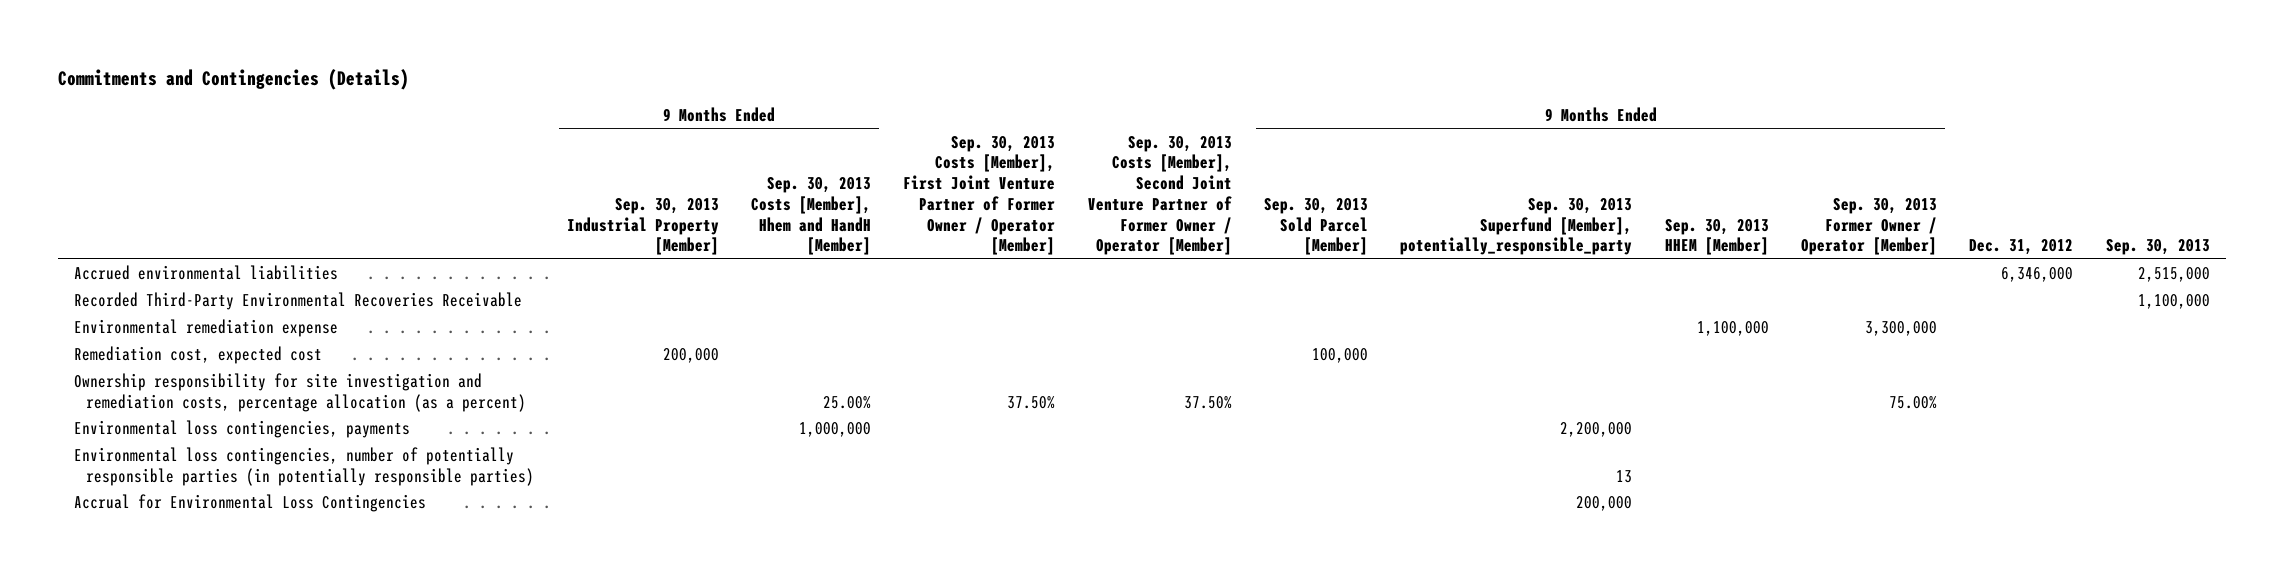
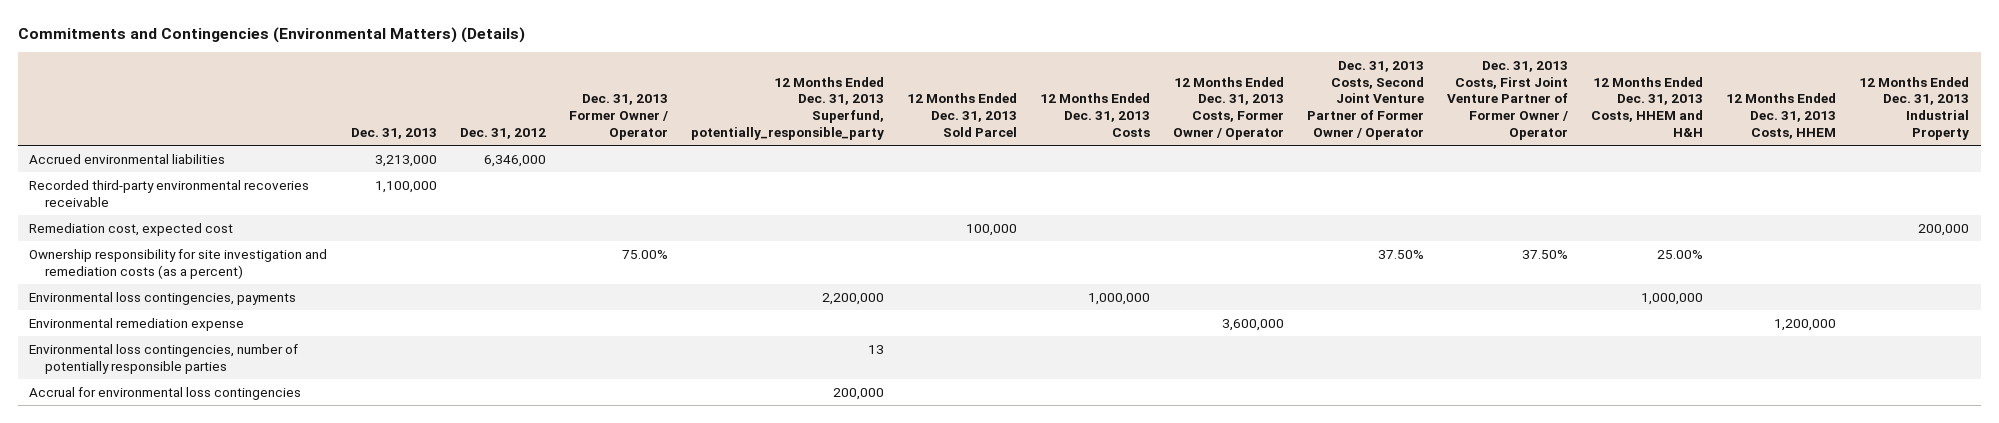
- Commitments and Contingencies (Details)
+ Commitments and Contingencies (Environmental Matters) (Details)
- | 9 Months Ended Sep. 30, 2013 Industrial Property [Member] | 9 Months Ended Sep. 30, 2013 Costs [Member], Hhem and HandH [Member] | Sep. 30, 2013 Costs [Member], First Joint Venture Partner of Former Owner / Operator [Member] | Sep. 30, 2013 Costs [Member], Second Joint Venture Partner of Former Owner / Operator [Member] | 9 Months Ended Sep. 30, 2013 Sold Parcel [Member] | 9 Months Ended Sep. 30, 2013 Superfund [Member], potentially_responsible_party | 9 Months Ended Sep. 30, 2013 HHEM [Member] | 9 Months Ended Sep. 30, 2013 Former Owner / Operator [Member] | Dec. 31, 2012 | Sep. 30, 2013
+ | Dec. 31, 2013 | Dec. 31, 2012 | Dec. 31, 2013 Former Owner / Operator | 12 Months Ended Dec. 31, 2013 Superfund, potentially_responsible_party | 12 Months Ended Dec. 31, 2013 Sold Parcel | 12 Months Ended Dec. 31, 2013 Costs | 12 Months Ended Dec. 31, 2013 Costs, Former Owner / Operator | Dec. 31, 2013 Costs, Second Joint Venture Partner of Former Owner / Operator | Dec. 31, 2013 Costs, First Joint Venture Partner of Former Owner / Operator | 12 Months Ended Dec. 31, 2013 Costs, HHEM and H&H | 12 Months Ended Dec. 31, 2013 Costs, HHEM | 12 Months Ended Dec. 31, 2013 Industrial Property
- Recorded Third-Party Environmental Recoveries Receivable | | | | | | | | | | 1,100,000
+ Recorded third-party environmental recoveries receivable | 1,100,000 | | | | | | | | | | |
- Ownership responsibility for site investigation and remediation costs, percentage allocation (as a percent) | | 25.00% | 37.50% | 37.50% | | | | 75.00% | |
+ Ownership responsibility for site investigation and remediation costs (as a percent) | | | 75.00% | | | | | 37.50% | 37.50% | 25.00% | |
- Environmental loss contingencies, number of potentially responsible parties (in potentially responsible parties) | | | | | | 13 | | | |
- Accrual for Environmental Loss Contingencies | | | | | | 200,000 | | | |
moved down: Environmental remediation expense | | | | | | | 3,600,000 | | | | 1,200,000 |
+ Environmental loss contingencies, number of potentially responsible parties | | | | 13 | | | | | | | |
+ Accrual for environmental loss contingencies | | | | 200,000 | | | | | | | |

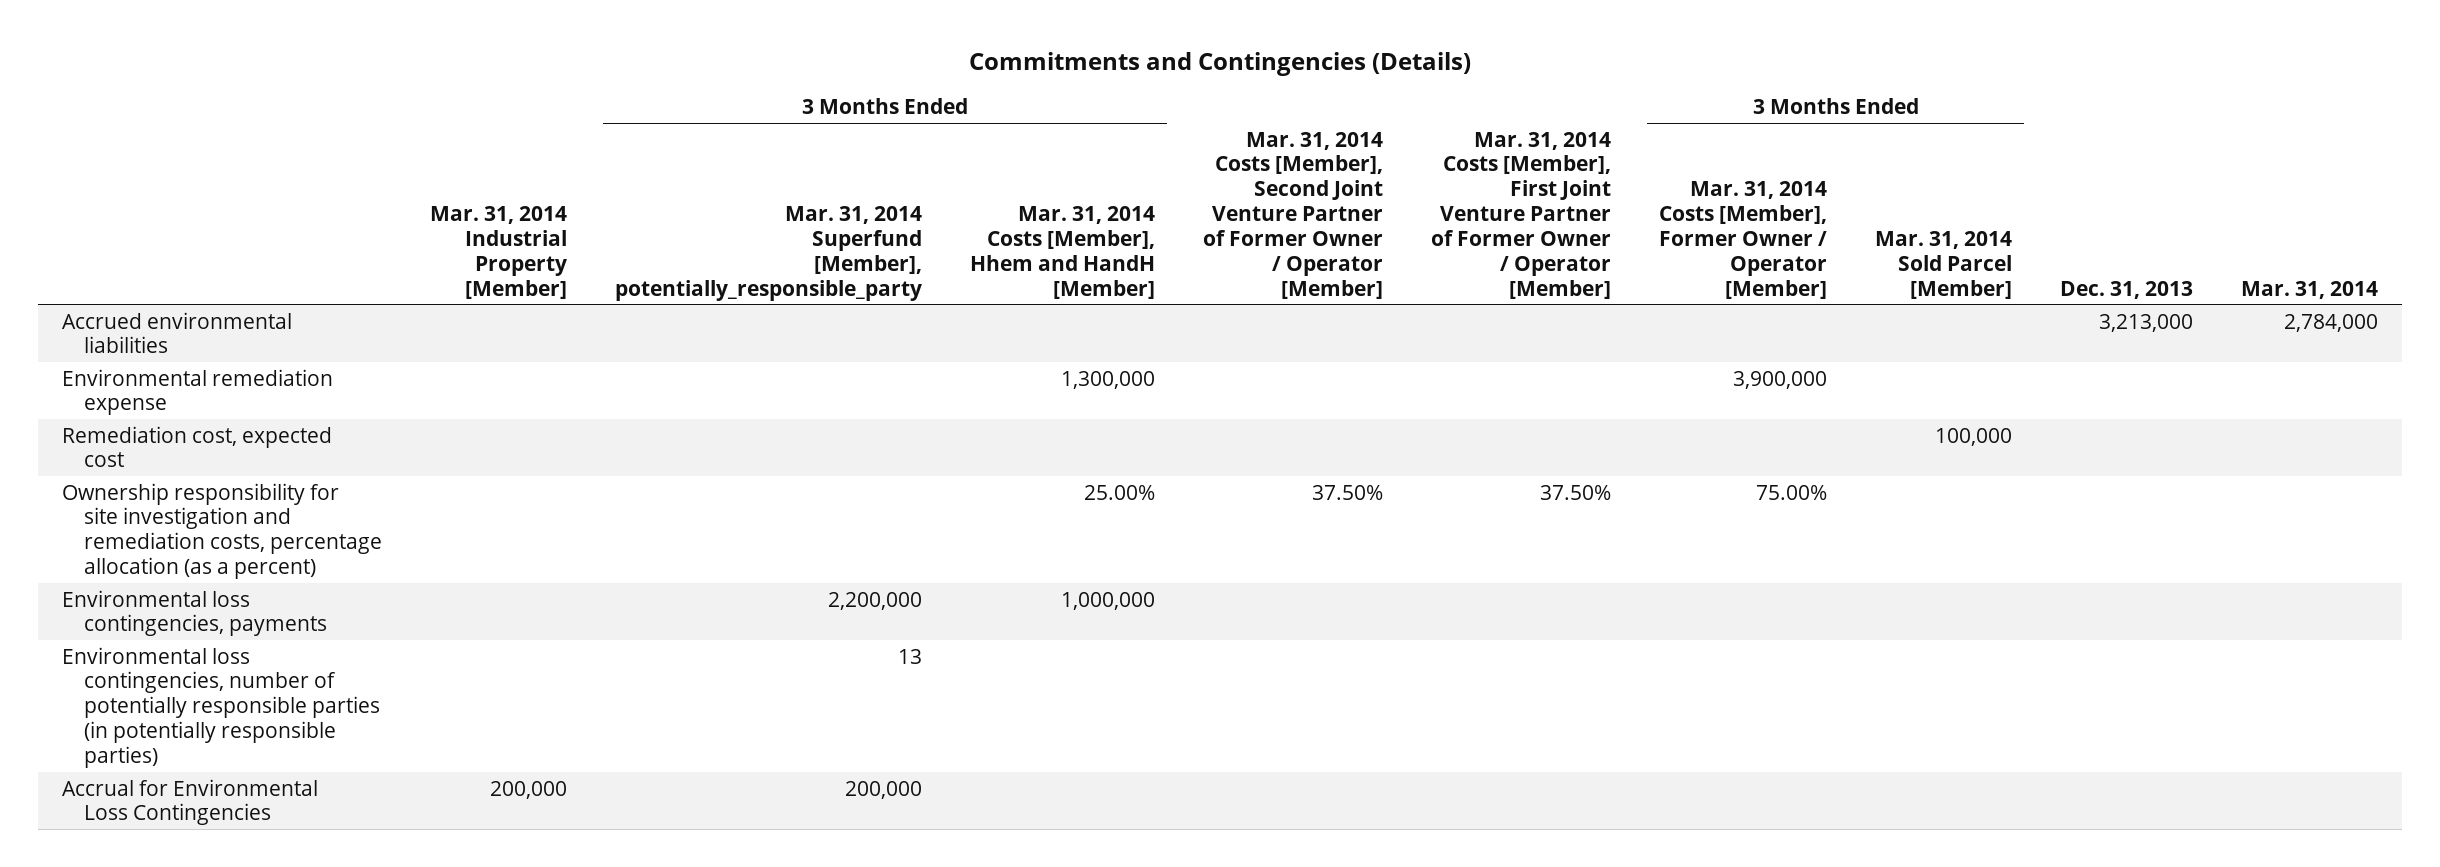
- Commitments and Contingencies (Environmental Matters) (Details)
+ Commitments and Contingencies (Details)
- | Dec. 31, 2013 | Dec. 31, 2012 | Dec. 31, 2013 Former Owner / Operator | 12 Months Ended Dec. 31, 2013 Superfund, potentially_responsible_party | 12 Months Ended Dec. 31, 2013 Sold Parcel | 12 Months Ended Dec. 31, 2013 Costs | 12 Months Ended Dec. 31, 2013 Costs, Former Owner / Operator | Dec. 31, 2013 Costs, Second Joint Venture Partner of Former Owner / Operator | Dec. 31, 2013 Costs, First Joint Venture Partner of Former Owner / Operator | 12 Months Ended Dec. 31, 2013 Costs, HHEM and H&H | 12 Months Ended Dec. 31, 2013 Costs, HHEM | 12 Months Ended Dec. 31, 2013 Industrial Property
+ | Mar. 31, 2014 Industrial Property [Member] | 3 Months Ended Mar. 31, 2014 Superfund [Member], potentially_responsible_party | 3 Months Ended Mar. 31, 2014 Costs [Member], Hhem and HandH [Member] | Mar. 31, 2014 Costs [Member], Second Joint Venture Partner of Former Owner / Operator [Member] | Mar. 31, 2014 Costs [Member], First Joint Venture Partner of Former Owner / Operator [Member] | 3 Months Ended Mar. 31, 2014 Costs [Member], Former Owner / Operator [Member] | 3 Months Ended Mar. 31, 2014 Sold Parcel [Member] | Dec. 31, 2013 | Mar. 31, 2014
- Recorded third-party environmental recoveries receivable | 1,100,000 | | | | | | | | | | |
moved up: Environmental remediation expense | | | 1,300,000 | | | 3,900,000 | | |
- Ownership responsibility for site investigation and remediation costs (as a percent) | | | 75.00% | | | | | 37.50% | 37.50% | 25.00% | |
+ Ownership responsibility for site investigation and remediation costs, percentage allocation (as a percent) | | | 25.00% | 37.50% | 37.50% | 75.00% | | |
- Environmental loss contingencies, number of potentially responsible parties | | | | 13 | | | | | | | |
- Accrual for environmental loss contingencies | | | | 200,000 | | | | | | | |
+ Environmental loss contingencies, number of potentially responsible parties (in potentially responsible parties) | | 13 | | | | | | |
+ Accrual for Environmental Loss Contingencies | 200,000 | 200,000 | | | | | | |

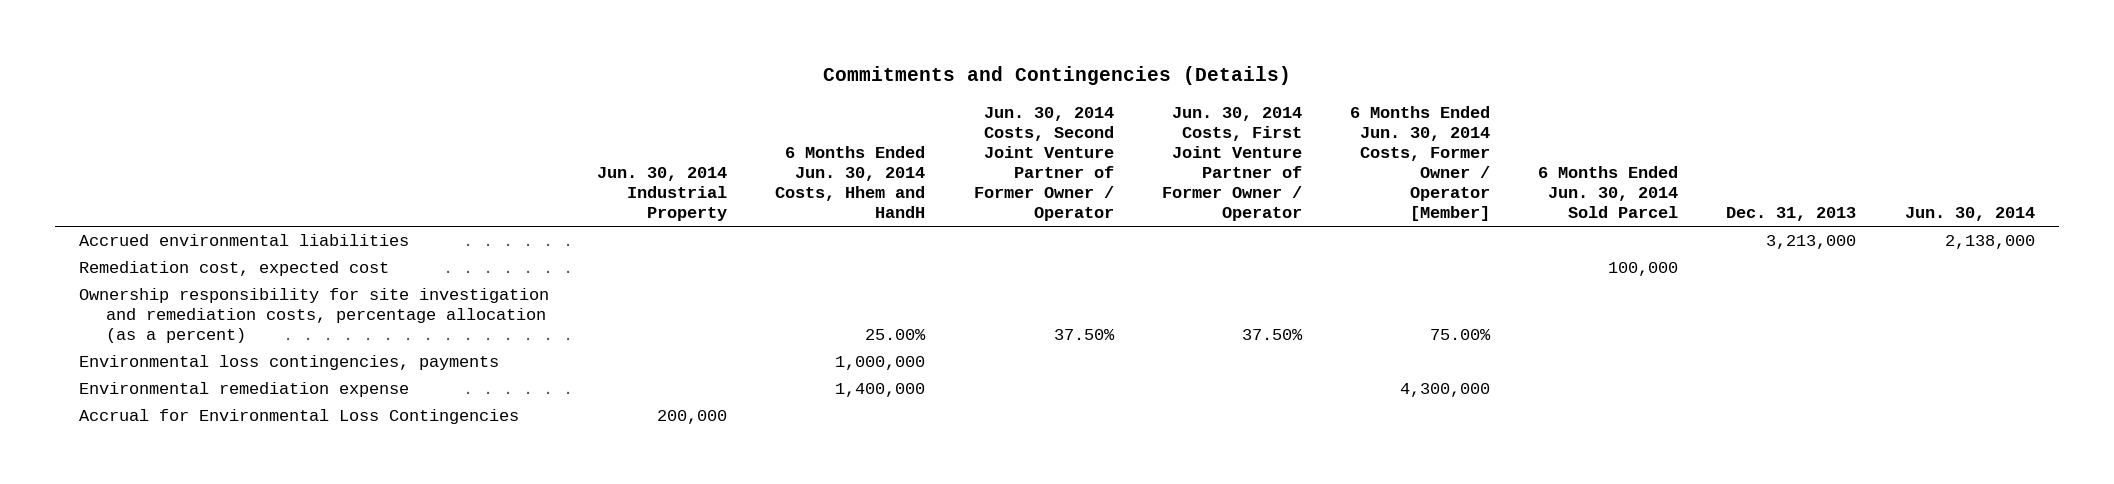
- | Mar. 31, 2014 Industrial Property [Member] | 3 Months Ended Mar. 31, 2014 Superfund [Member], potentially_responsible_party | 3 Months Ended Mar. 31, 2014 Costs [Member], Hhem and HandH [Member] | Mar. 31, 2014 Costs [Member], Second Joint Venture Partner of Former Owner / Operator [Member] | Mar. 31, 2014 Costs [Member], First Joint Venture Partner of Former Owner / Operator [Member] | 3 Months Ended Mar. 31, 2014 Costs [Member], Former Owner / Operator [Member] | 3 Months Ended Mar. 31, 2014 Sold Parcel [Member] | Dec. 31, 2013 | Mar. 31, 2014
+ | Jun. 30, 2014 Industrial Property | 6 Months Ended Jun. 30, 2014 Costs, Hhem and HandH | Jun. 30, 2014 Costs, Second Joint Venture Partner of Former Owner / Operator | Jun. 30, 2014 Costs, First Joint Venture Partner of Former Owner / Operator | 6 Months Ended Jun. 30, 2014 Costs, Former Owner / Operator [Member] | 6 Months Ended Jun. 30, 2014 Sold Parcel | Dec. 31, 2013 | Jun. 30, 2014
- Environmental loss contingencies, number of potentially responsible parties (in potentially responsible parties) | | 13 | | | | | | |
moved down: Environmental remediation expense | | 1,400,000 | | | 4,300,000 | | |

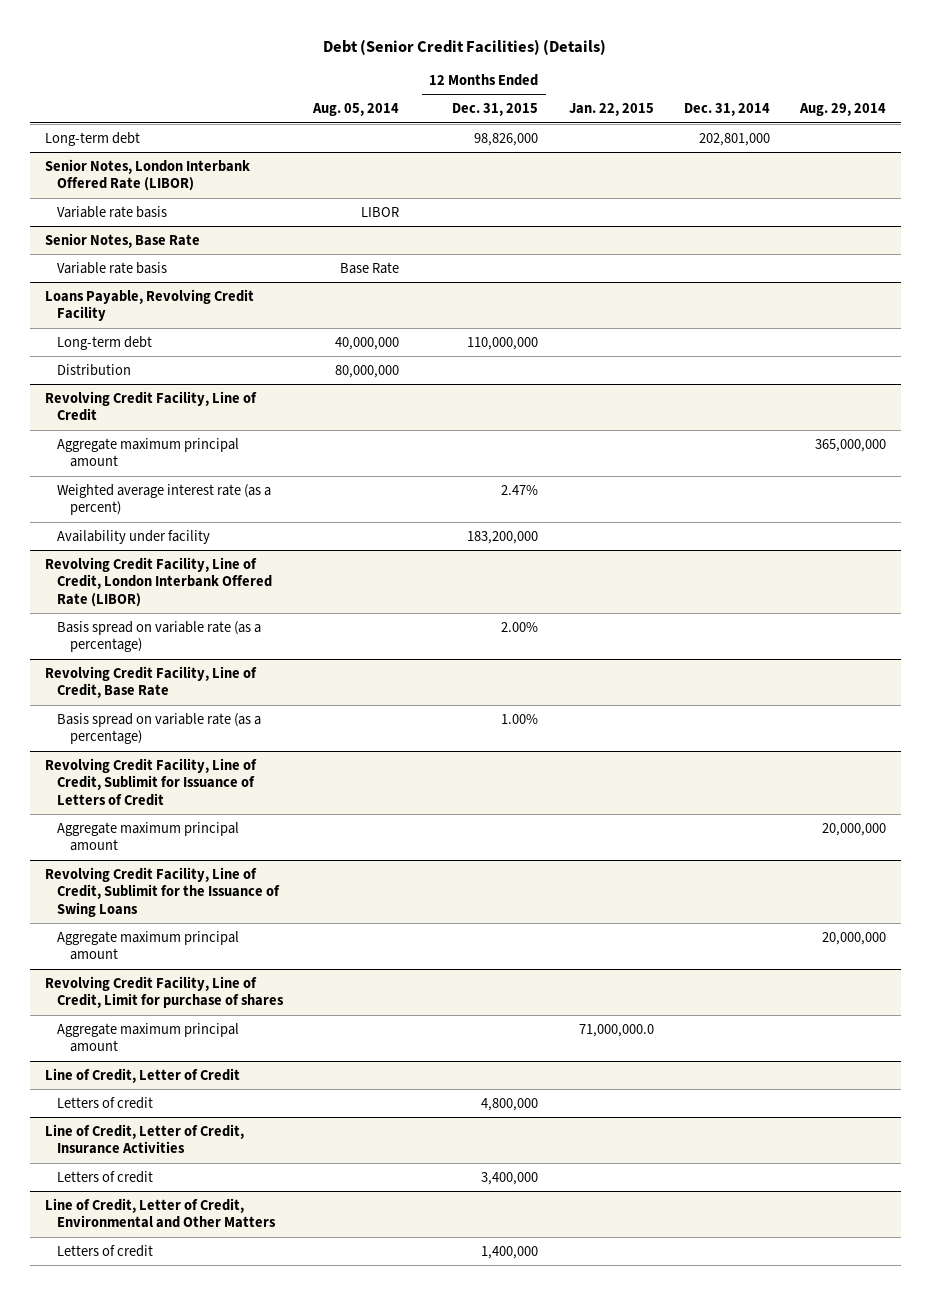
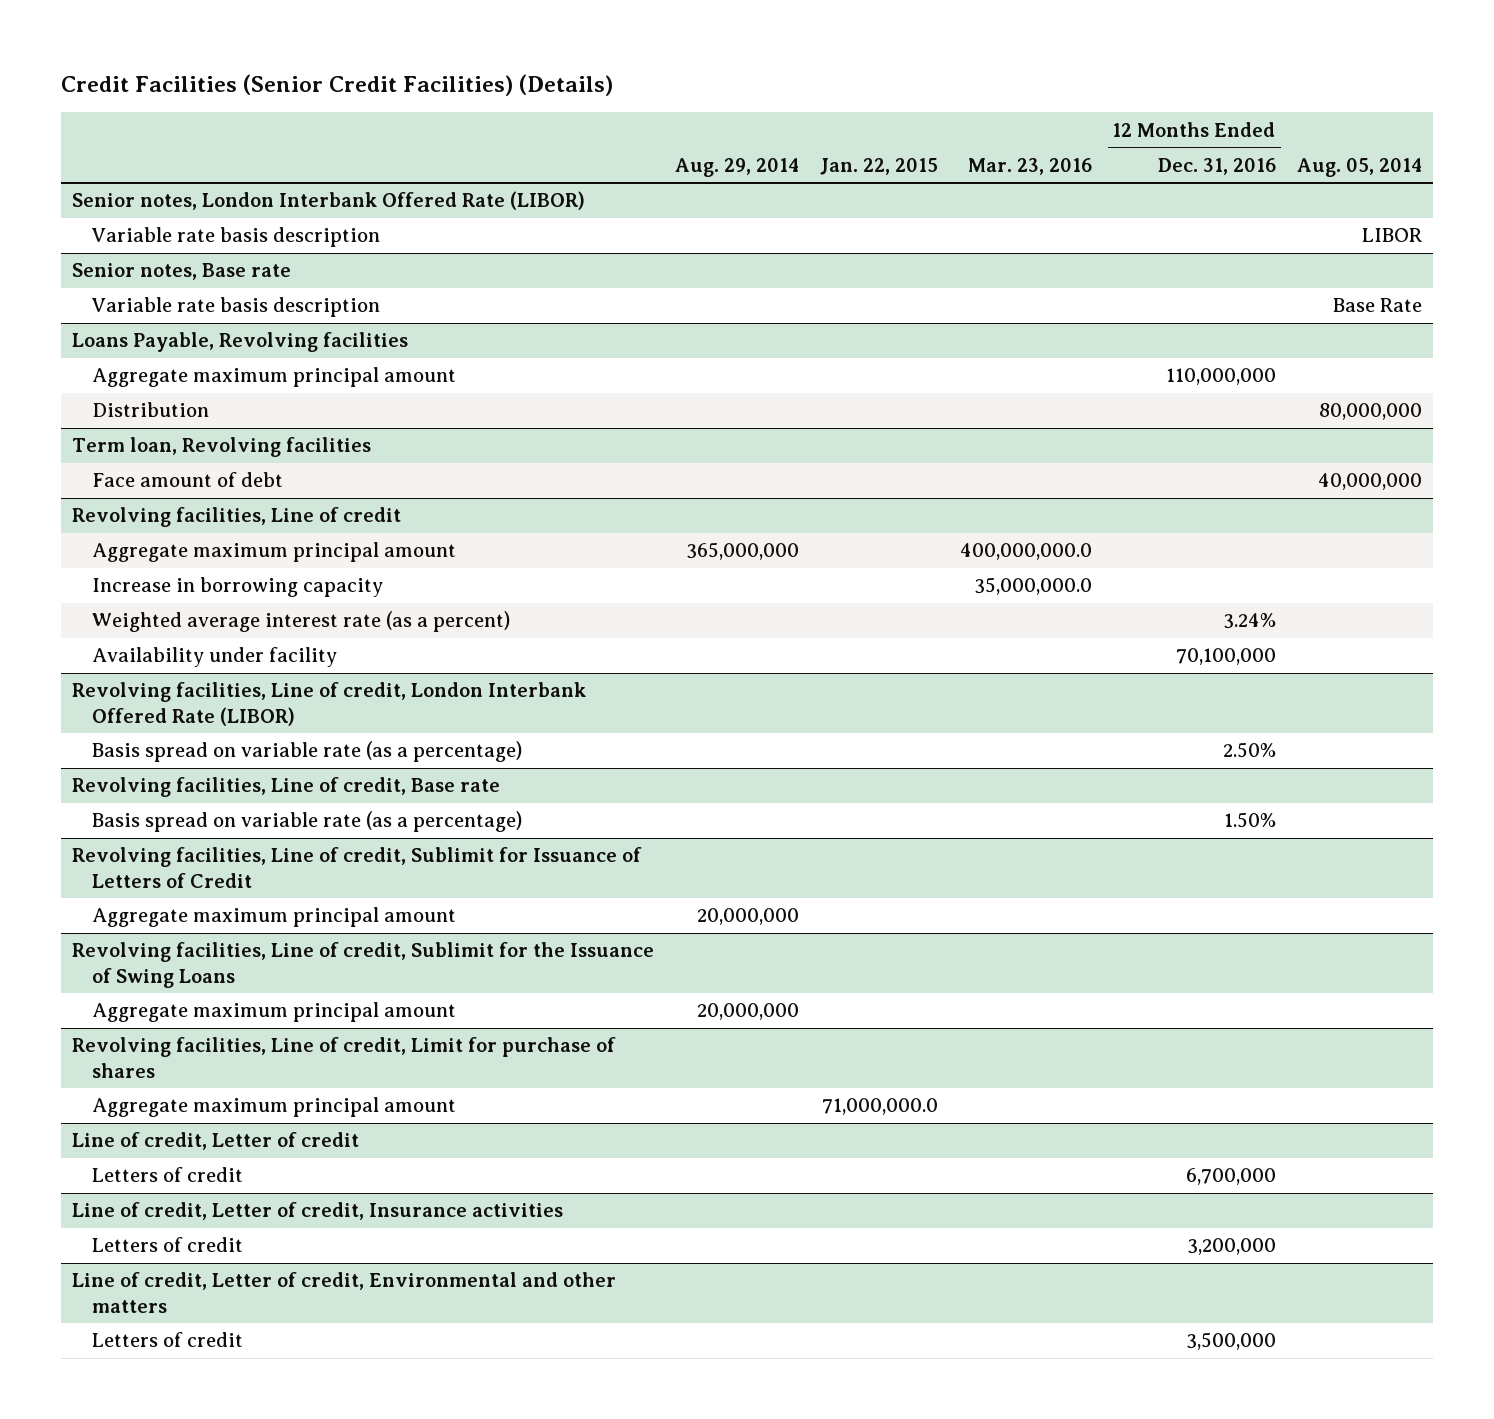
- Debt (Senior Credit Facilities) (Details)
+ Credit Facilities (Senior Credit Facilities) (Details)
- | Aug. 05, 2014 | 12 Months Ended Dec. 31, 2015 | Jan. 22, 2015 | Dec. 31, 2014 | Aug. 29, 2014
+ | Aug. 29, 2014 | Jan. 22, 2015 | Mar. 23, 2016 | 12 Months Ended Dec. 31, 2016 | Aug. 05, 2014
- Long-term debt | | 98,826,000 | | 202,801,000 |
- Senior Notes, London Interbank Offered Rate (LIBOR)
- Variable rate basis | LIBOR | | | |
- Senior Notes, Base Rate
- Variable rate basis | Base Rate | | | |
- Loans Payable, Revolving Credit Facility
- Long-term debt | 40,000,000 | 110,000,000 | | |
+ Senior notes, London Interbank Offered Rate (LIBOR)
+ Variable rate basis description | | | | | LIBOR
+ Senior notes, Base rate
+ Variable rate basis description | | | | | Base Rate
+ Loans Payable, Revolving facilities
+ Aggregate maximum principal amount | | | | 110,000,000 |
- Revolving Credit Facility, Line of Credit
+ Term loan, Revolving facilities
+ Face amount of debt | | | | | 40,000,000
+ Revolving facilities, Line of credit
+ Increase in borrowing capacity | | | 35,000,000.0 | |
- Revolving Credit Facility, Line of Credit, London Interbank Offered Rate (LIBOR)
+ Revolving facilities, Line of credit, London Interbank Offered Rate (LIBOR)
- Revolving Credit Facility, Line of Credit, Base Rate
+ Revolving facilities, Line of credit, Base rate
- Revolving Credit Facility, Line of Credit, Sublimit for Issuance of Letters of Credit
+ Revolving facilities, Line of credit, Sublimit for Issuance of Letters of Credit
- Revolving Credit Facility, Line of Credit, Sublimit for the Issuance of Swing Loans
+ Revolving facilities, Line of credit, Sublimit for the Issuance of Swing Loans
- Revolving Credit Facility, Line of Credit, Limit for purchase of shares
+ Revolving facilities, Line of credit, Limit for purchase of shares
- Line of Credit, Letter of Credit
+ Line of credit, Letter of credit
- Line of Credit, Letter of Credit, Insurance Activities
+ Line of credit, Letter of credit, Insurance activities
- Line of Credit, Letter of Credit, Environmental and Other Matters
+ Line of credit, Letter of credit, Environmental and other matters

